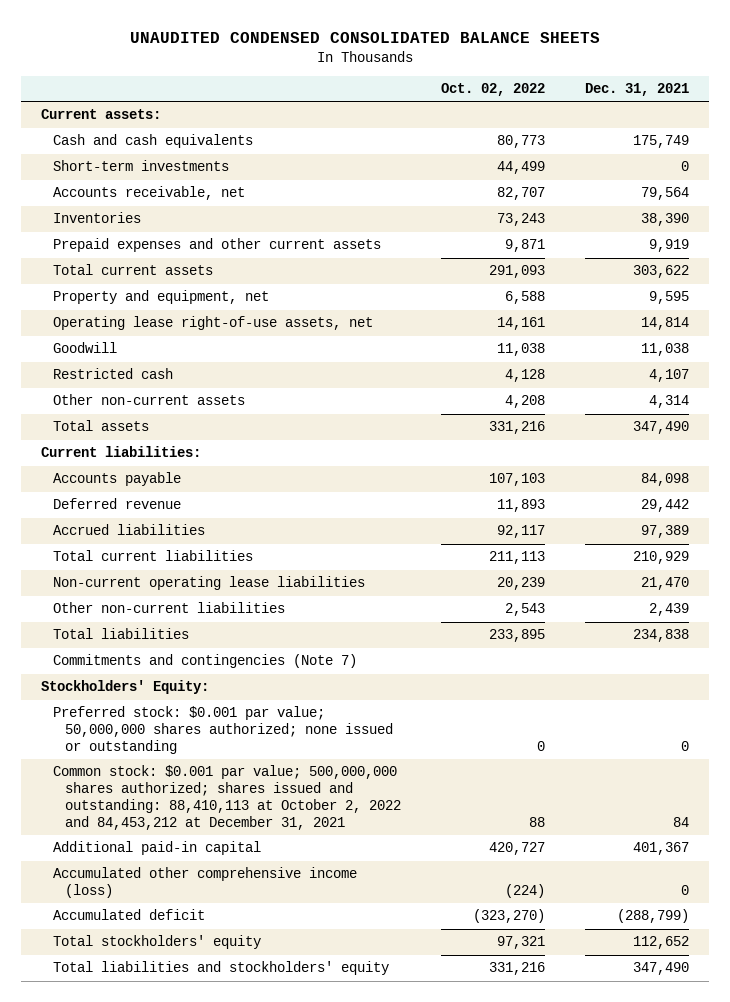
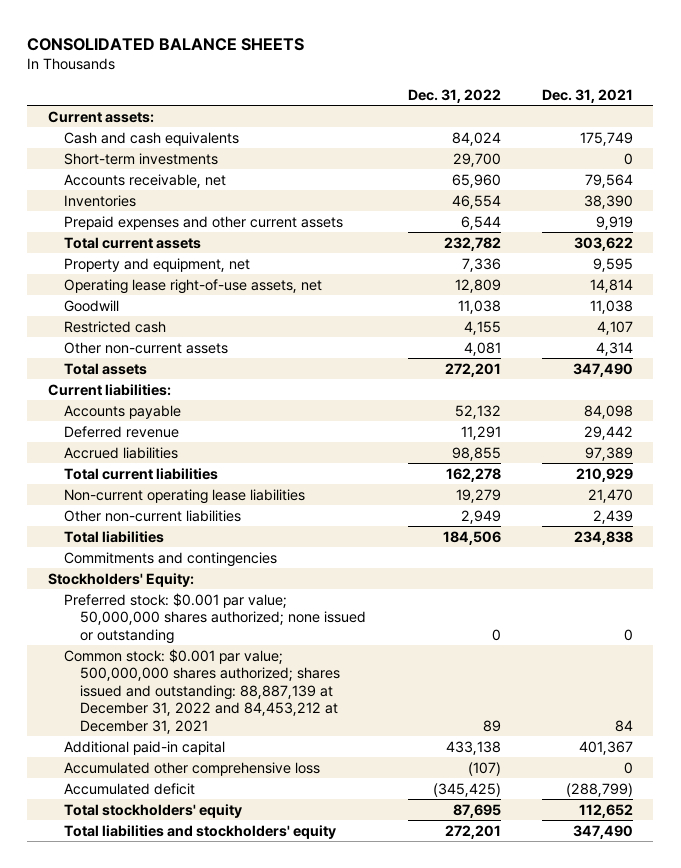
- UNAUDITED CONDENSED CONSOLIDATED BALANCE SHEETS
+ CONSOLIDATED BALANCE SHEETS
- | Oct. 02, 2022 | Dec. 31, 2021
+ | Dec. 31, 2022 | Dec. 31, 2021
- Commitments and contingencies (Note 7)
+ Commitments and contingencies
- Common stock: $0.001 par value; 500,000,000 shares authorized; shares issued and outstanding: 88,410,113 at October 2, 2022 and 84,453,212 at December 31, 2021 | 88 | 84
+ Common stock: $0.001 par value; 500,000,000 shares authorized; shares issued and outstanding: 88,887,139 at December 31, 2022 and 84,453,212 at December 31, 2021 | 89 | 84
- Accumulated other comprehensive income (loss) | (224) | 0
+ Accumulated other comprehensive loss | (107) | 0

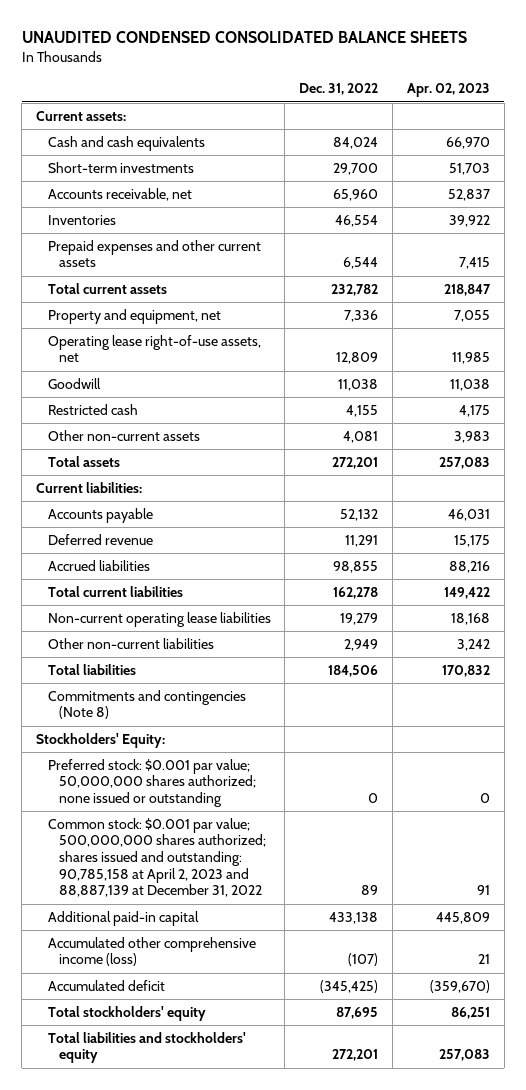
- CONSOLIDATED BALANCE SHEETS
+ UNAUDITED CONDENSED CONSOLIDATED BALANCE SHEETS
- | Dec. 31, 2022 | Dec. 31, 2021
+ | Dec. 31, 2022 | Apr. 02, 2023
- Commitments and contingencies
+ Commitments and contingencies (Note 8)
- Common stock: $0.001 par value; 500,000,000 shares authorized; shares issued and outstanding: 88,887,139 at December 31, 2022 and 84,453,212 at December 31, 2021 | 89 | 84
+ Common stock: $0.001 par value; 500,000,000 shares authorized; shares issued and outstanding: 90,785,158 at April 2, 2023 and 88,887,139 at December 31, 2022 | 89 | 91
- Accumulated other comprehensive loss | (107) | 0
+ Accumulated other comprehensive income (loss) | (107) | 21

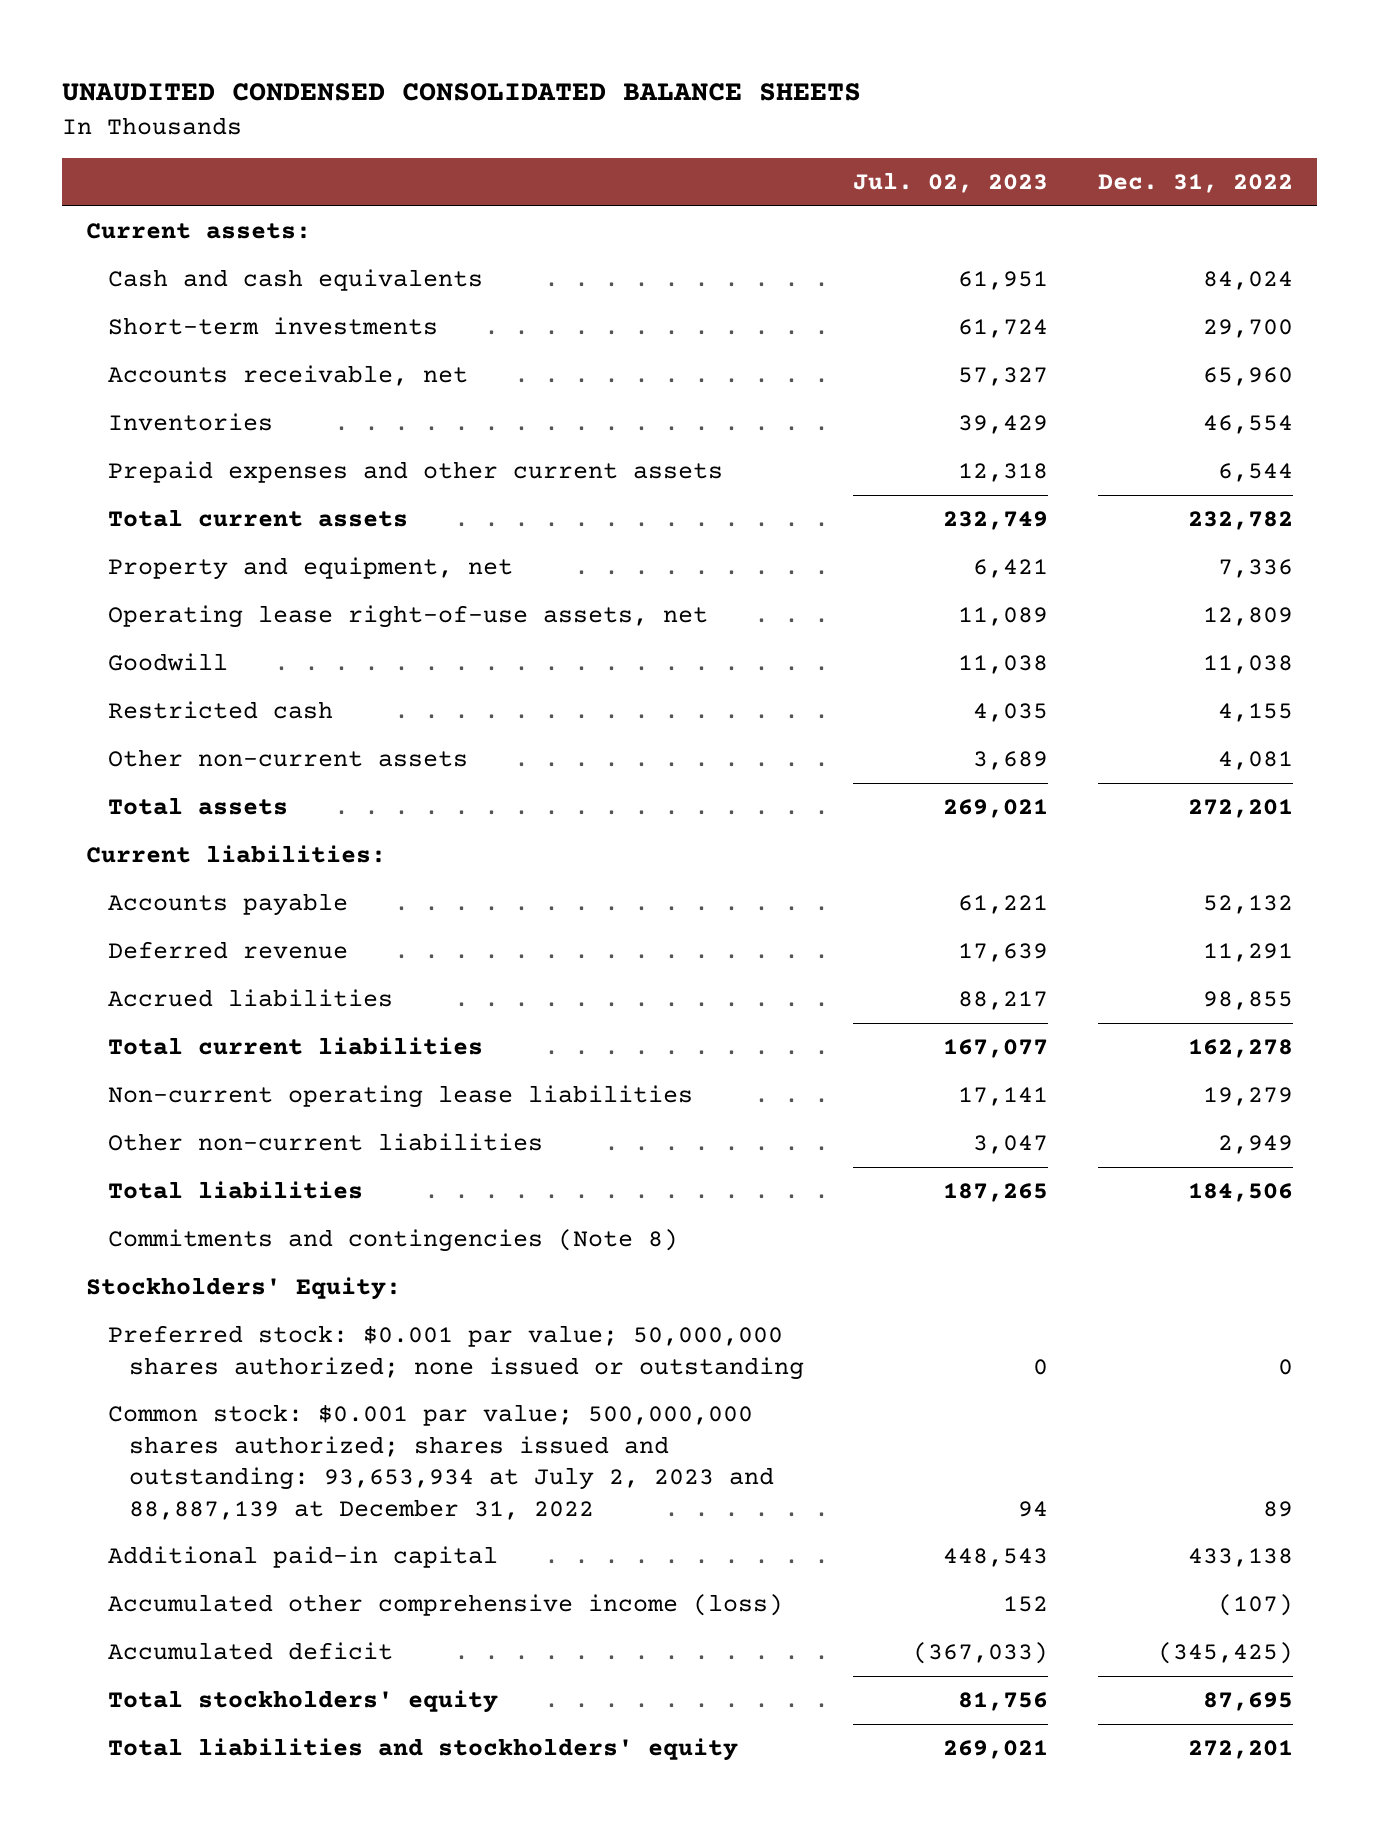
- | Dec. 31, 2022 | Apr. 02, 2023
+ | Jul. 02, 2023 | Dec. 31, 2022
- Common stock: $0.001 par value; 500,000,000 shares authorized; shares issued and outstanding: 90,785,158 at April 2, 2023 and 88,887,139 at December 31, 2022 | 89 | 91
+ Common stock: $0.001 par value; 500,000,000 shares authorized; shares issued and outstanding: 93,653,934 at July 2, 2023 and 88,887,139 at December 31, 2022 | 94 | 89

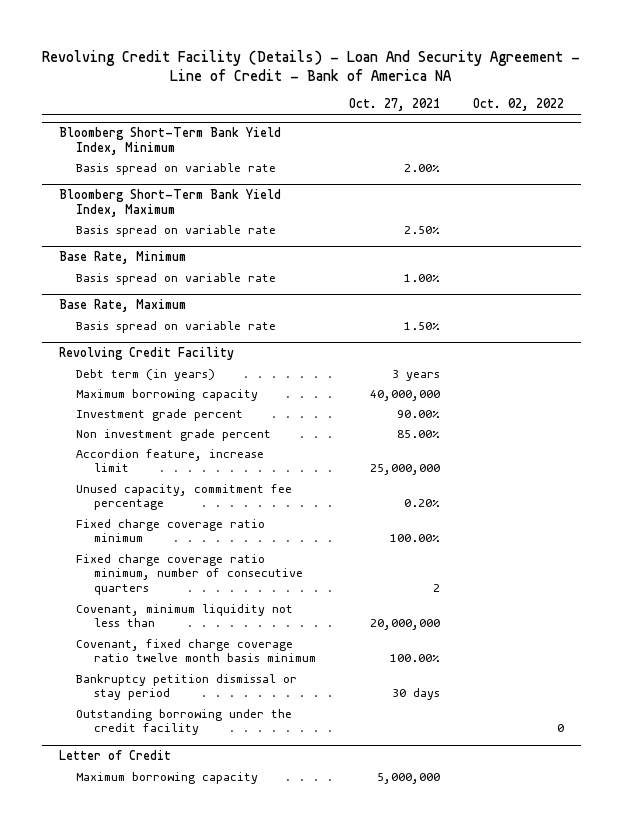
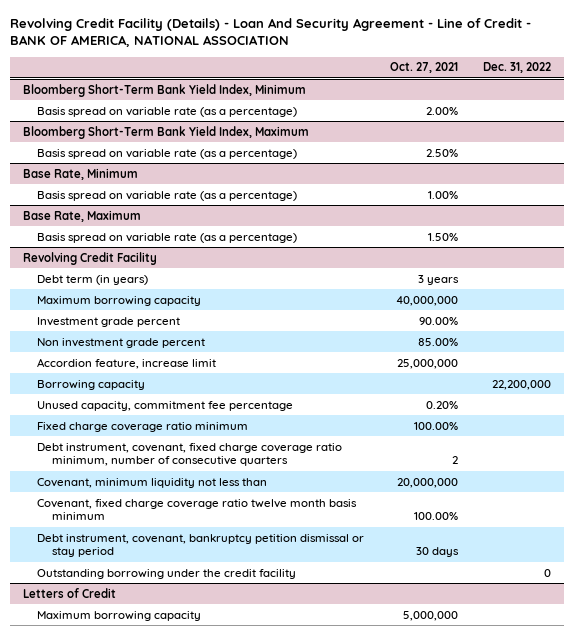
- Revolving Credit Facility (Details) - Loan And Security Agreement - Line of Credit - Bank of America NA
+ Revolving Credit Facility (Details) - Loan And Security Agreement - Line of Credit - BANK OF AMERICA, NATIONAL ASSOCIATION
- | Oct. 27, 2021 | Oct. 02, 2022
+ | Oct. 27, 2021 | Dec. 31, 2022
@ Bloomberg Short-Term Bank Yield Index, Minimum
- Basis spread on variable rate | 2.00% |
+ Basis spread on variable rate (as a percentage) | 2.00% |
@ Bloomberg Short-Term Bank Yield Index, Maximum
- Basis spread on variable rate | 2.50% |
+ Basis spread on variable rate (as a percentage) | 2.50% |
@ Base Rate, Minimum
- Basis spread on variable rate | 1.00% |
+ Basis spread on variable rate (as a percentage) | 1.00% |
@ Base Rate, Maximum
- Basis spread on variable rate | 1.50% |
+ Basis spread on variable rate (as a percentage) | 1.50% |
@ Revolving Credit Facility
+ Borrowing capacity | | 22,200,000
- Fixed charge coverage ratio minimum, number of consecutive quarters | 2 |
+ Debt instrument, covenant, fixed charge coverage ratio minimum, number of consecutive quarters | 2 |
- Bankruptcy petition dismissal or stay period | 30 days |
+ Debt instrument, covenant, bankruptcy petition dismissal or stay period | 30 days |
- Letter of Credit
+ Letters of Credit

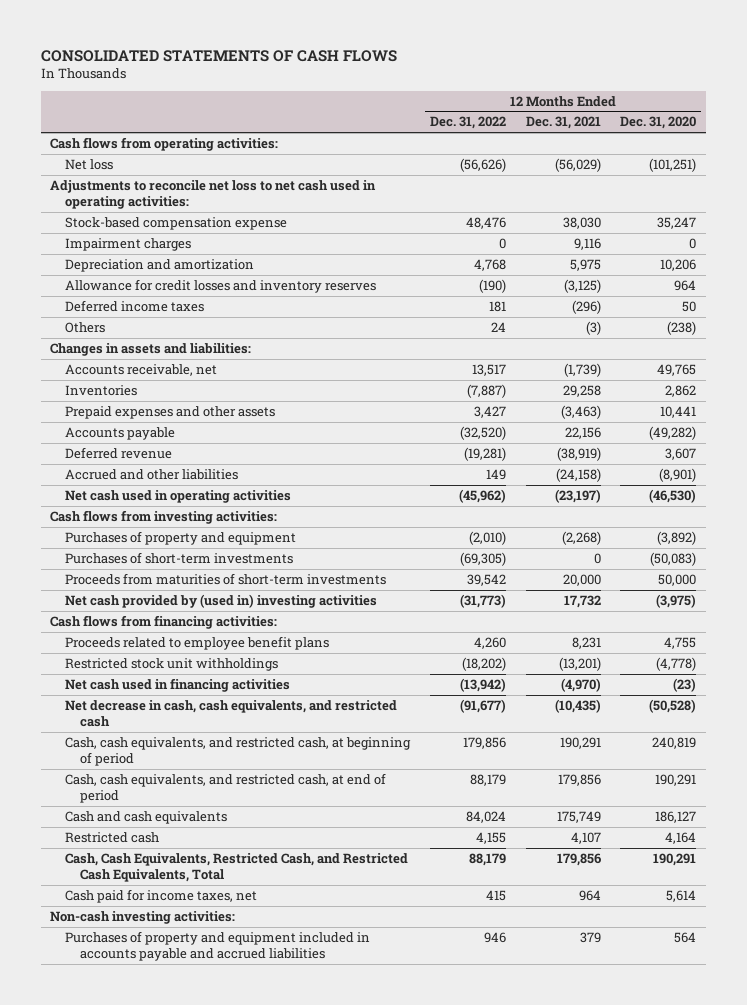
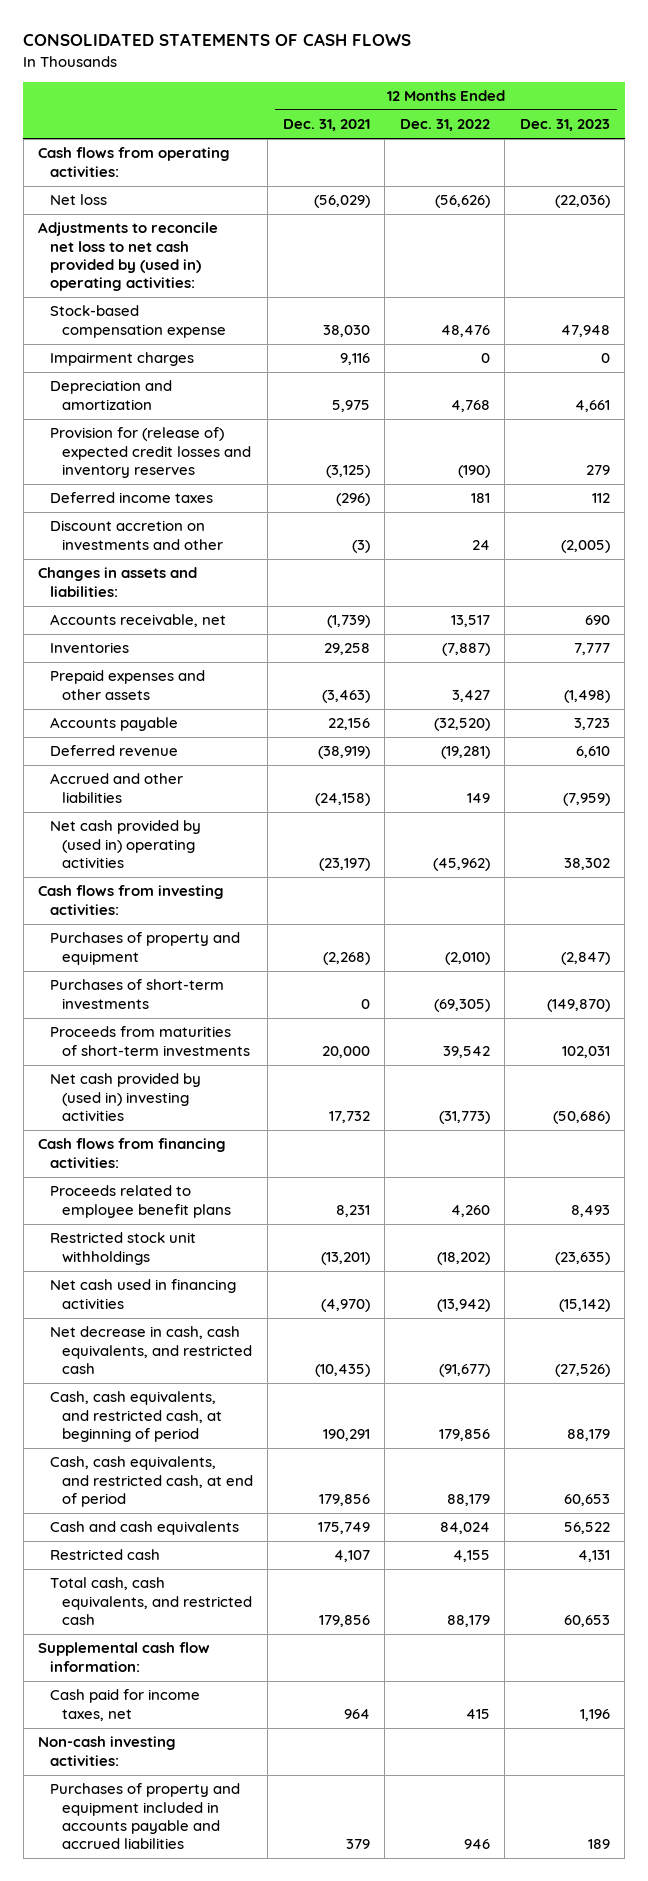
- | 12 Months Ended Dec. 31, 2022 | 12 Months Ended Dec. 31, 2021 | 12 Months Ended Dec. 31, 2020
+ | 12 Months Ended Dec. 31, 2021 | 12 Months Ended Dec. 31, 2022 | 12 Months Ended Dec. 31, 2023
- Adjustments to reconcile net loss to net cash used in operating activities:
+ Adjustments to reconcile net loss to net cash provided by (used in) operating activities:
- Allowance for credit losses and inventory reserves | (190) | (3,125) | 964
+ Provision for (release of) expected credit losses and inventory reserves | (3,125) | (190) | 279
- Others | 24 | (3) | (238)
+ Discount accretion on investments and other | (3) | 24 | (2,005)
- Net cash used in operating activities | (45,962) | (23,197) | (46,530)
+ Net cash provided by (used in) operating activities | (23,197) | (45,962) | 38,302
- Cash, Cash Equivalents, Restricted Cash, and Restricted Cash Equivalents, Total | 88,179 | 179,856 | 190,291
+ Total cash, cash equivalents, and restricted cash | 179,856 | 88,179 | 60,653
+ Supplemental cash flow information:

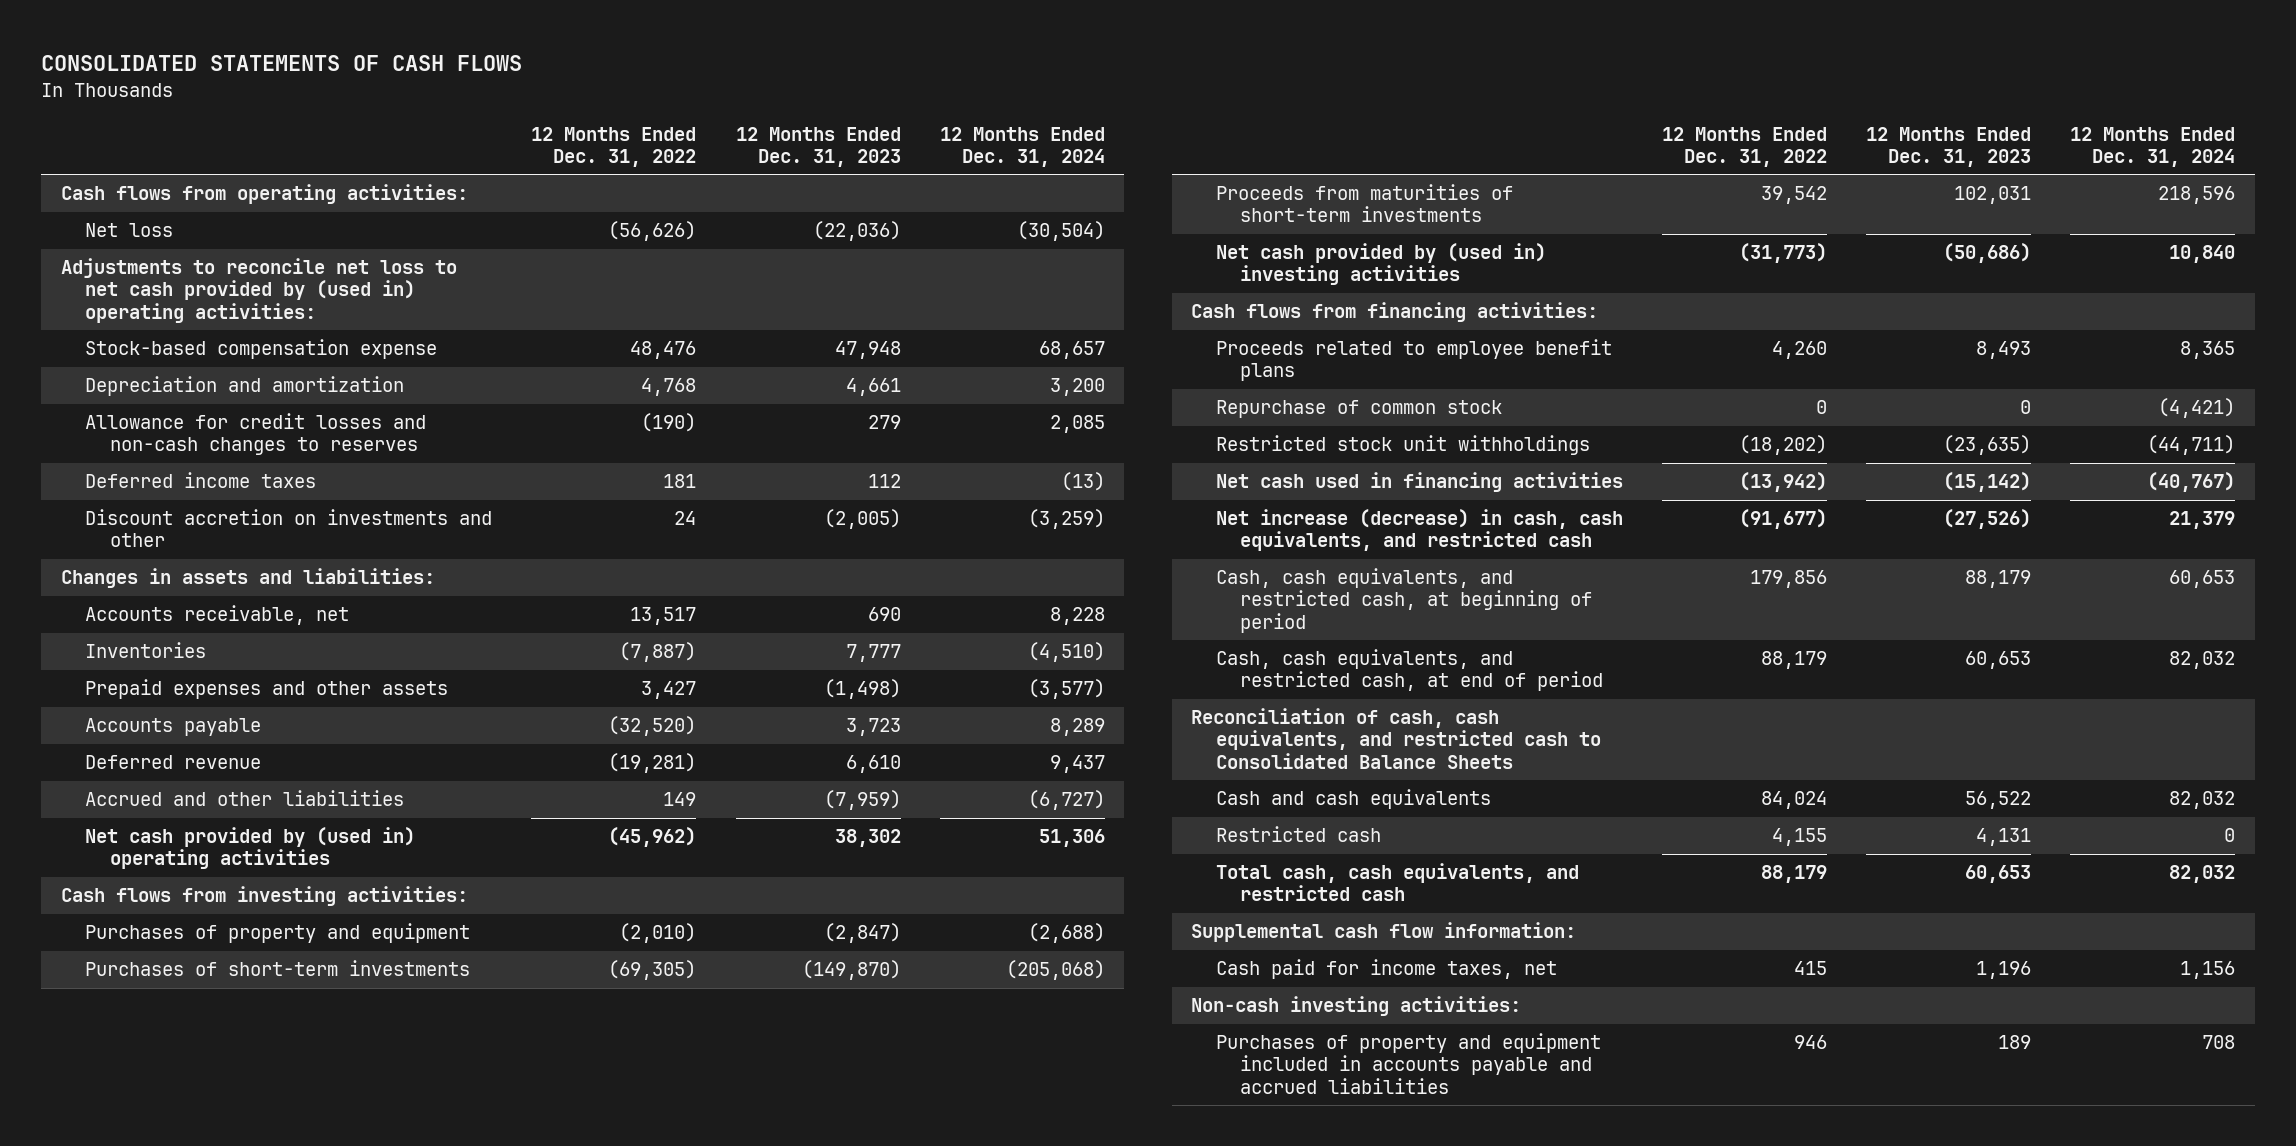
- | 12 Months Ended Dec. 31, 2021 | 12 Months Ended Dec. 31, 2022 | 12 Months Ended Dec. 31, 2023
+ | 12 Months Ended Dec. 31, 2022 | 12 Months Ended Dec. 31, 2023 | 12 Months Ended Dec. 31, 2024
- Impairment charges | 9,116 | 0 | 0
- Provision for (release of) expected credit losses and inventory reserves | (3,125) | (190) | 279
+ Allowance for credit losses and non-cash changes to reserves | (190) | 279 | 2,085
+ Repurchase of common stock | 0 | 0 | (4,421)
- Net decrease in cash, cash equivalents, and restricted cash | (10,435) | (91,677) | (27,526)
+ Net increase (decrease) in cash, cash equivalents, and restricted cash | (91,677) | (27,526) | 21,379
+ Reconciliation of cash, cash equivalents, and restricted cash to Consolidated Balance Sheets

